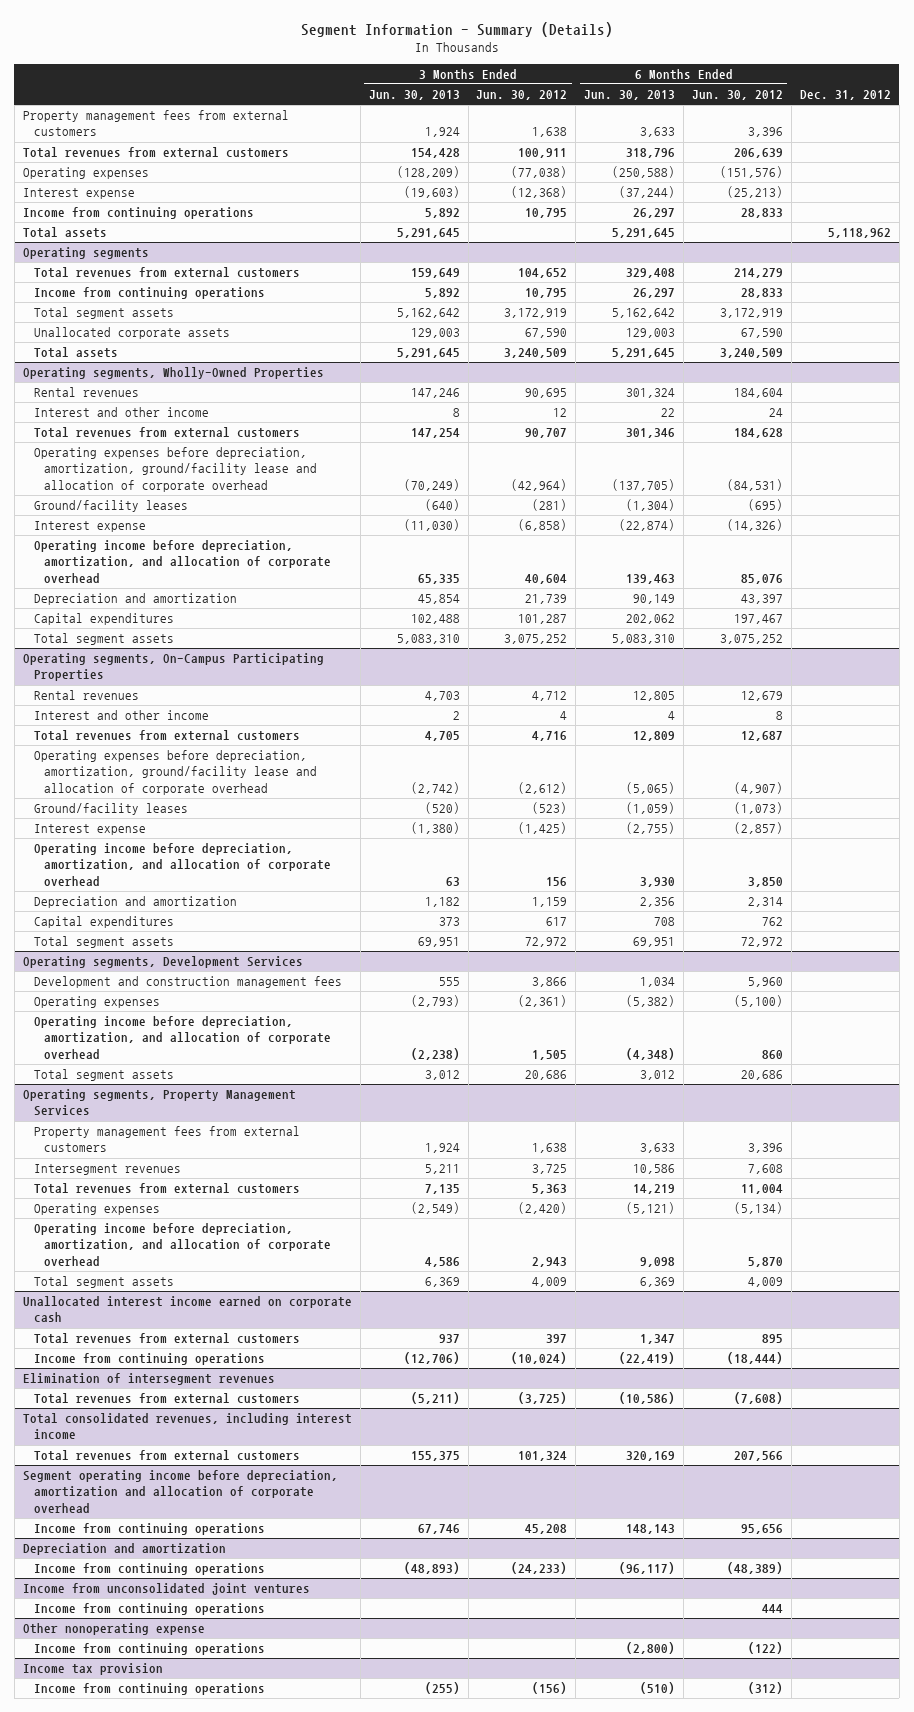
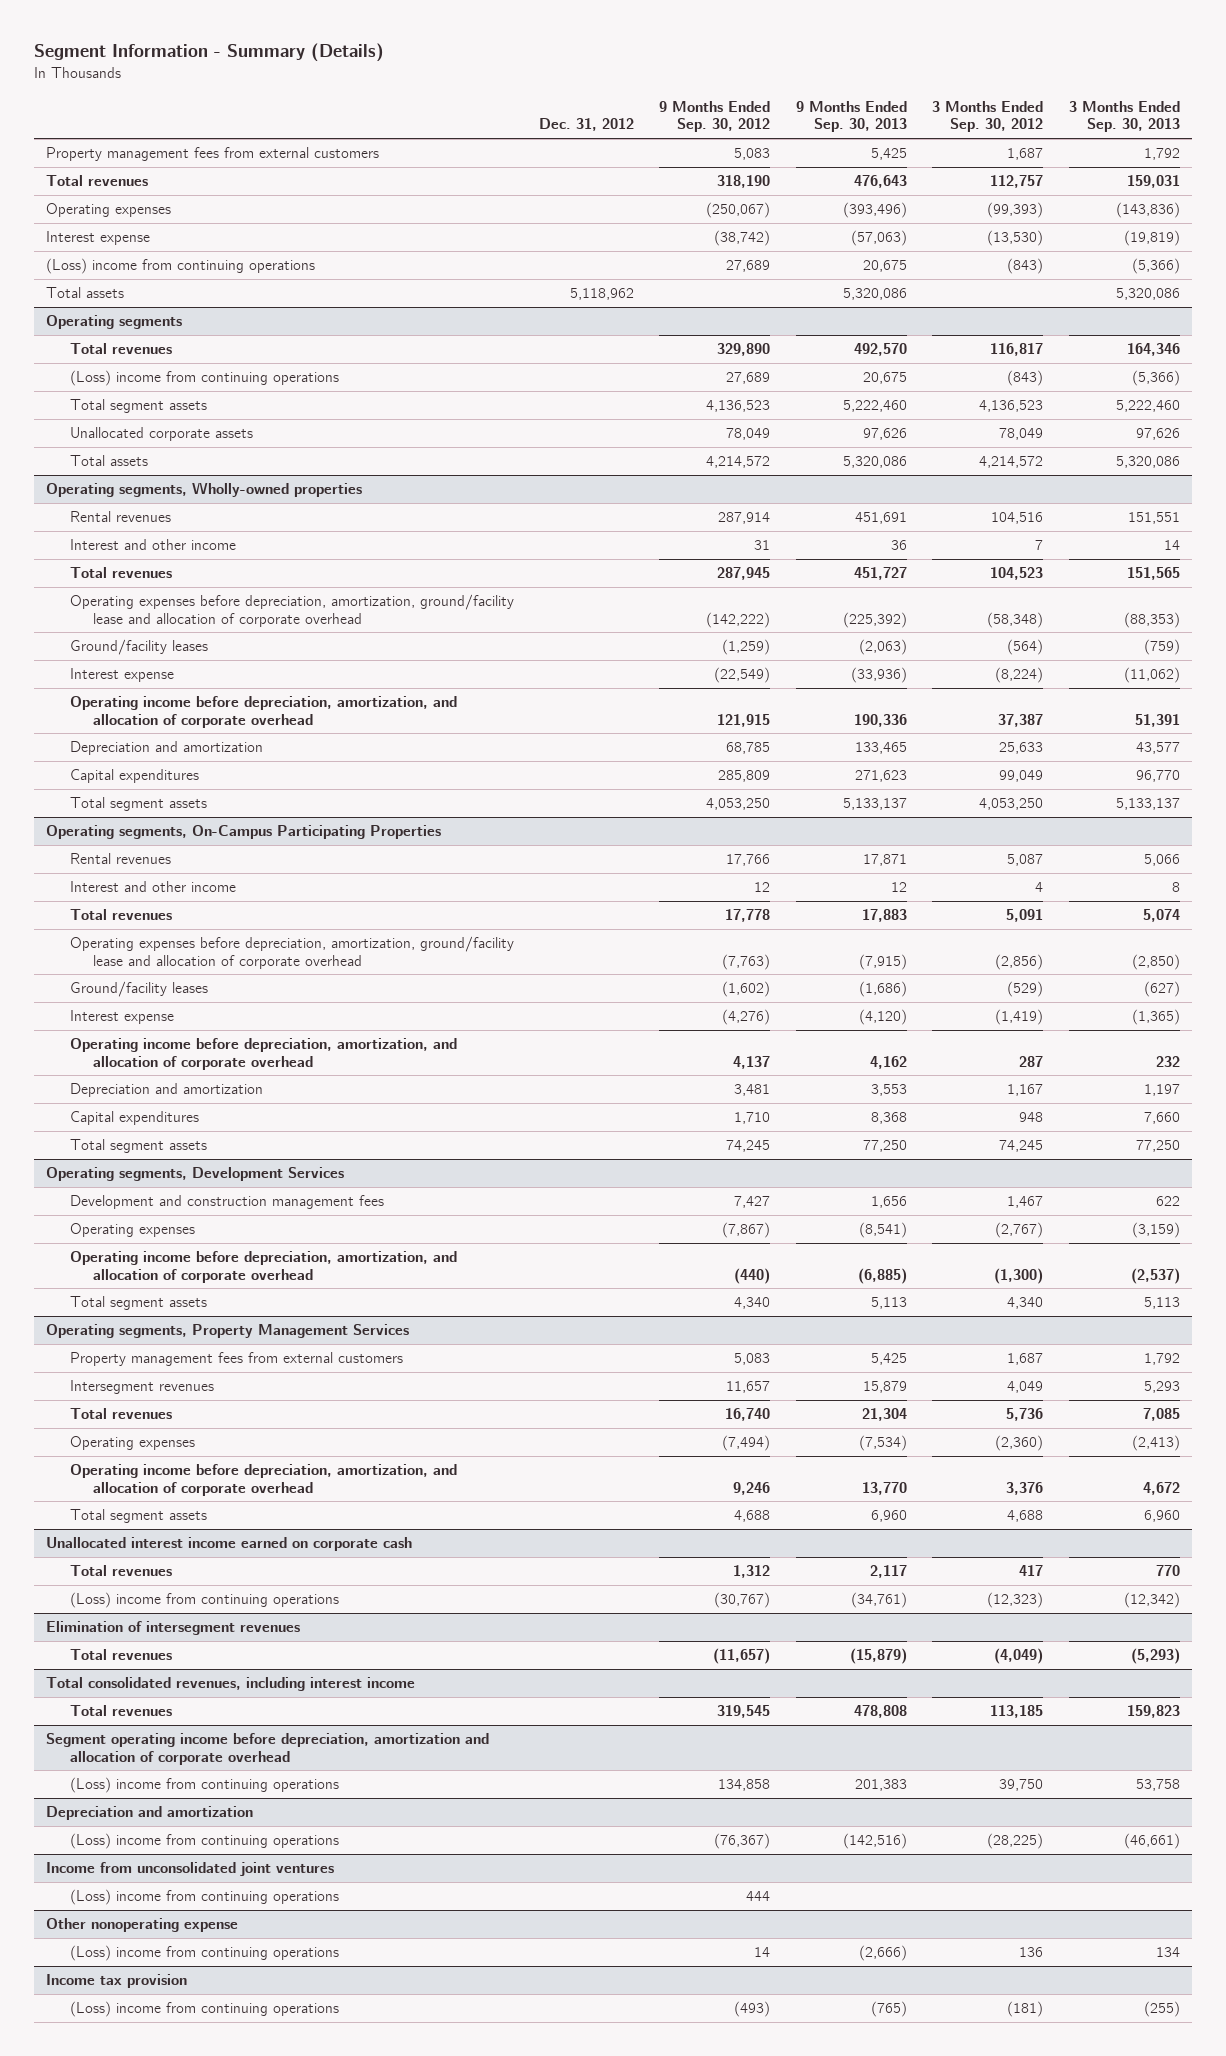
- | 3 Months Ended Jun. 30, 2013 | 3 Months Ended Jun. 30, 2012 | 6 Months Ended Jun. 30, 2013 | 6 Months Ended Jun. 30, 2012 | Dec. 31, 2012
+ | Dec. 31, 2012 | 9 Months Ended Sep. 30, 2012 | 9 Months Ended Sep. 30, 2013 | 3 Months Ended Sep. 30, 2012 | 3 Months Ended Sep. 30, 2013
- Total revenues from external customers | 154,428 | 100,911 | 318,796 | 206,639 |
+ Total revenues | | 318,190 | 476,643 | 112,757 | 159,031
- Income from continuing operations | 5,892 | 10,795 | 26,297 | 28,833 |
+ (Loss) income from continuing operations | | 27,689 | 20,675 | (843) | (5,366)
@ Operating segments
- Total revenues from external customers | 159,649 | 104,652 | 329,408 | 214,279 |
- Income from continuing operations | 5,892 | 10,795 | 26,297 | 28,833 |
+ Total revenues | | 329,890 | 492,570 | 116,817 | 164,346
+ (Loss) income from continuing operations | | 27,689 | 20,675 | (843) | (5,366)
- Operating segments, Wholly-Owned Properties
+ Operating segments, Wholly-owned properties
- Total revenues from external customers | 147,254 | 90,707 | 301,346 | 184,628 |
+ Total revenues | | 287,945 | 451,727 | 104,523 | 151,565
@ Operating segments, On-Campus Participating Properties
- Total revenues from external customers | 4,705 | 4,716 | 12,809 | 12,687 |
+ Total revenues | | 17,778 | 17,883 | 5,091 | 5,074
@ Operating segments, Property Management Services
- Total revenues from external customers | 7,135 | 5,363 | 14,219 | 11,004 |
+ Total revenues | | 16,740 | 21,304 | 5,736 | 7,085
@ Unallocated interest income earned on corporate cash
- Total revenues from external customers | 937 | 397 | 1,347 | 895 |
- Income from continuing operations | (12,706) | (10,024) | (22,419) | (18,444) |
+ Total revenues | | 1,312 | 2,117 | 417 | 770
+ (Loss) income from continuing operations | | (30,767) | (34,761) | (12,323) | (12,342)
@ Elimination of intersegment revenues
- Total revenues from external customers | (5,211) | (3,725) | (10,586) | (7,608) |
+ Total revenues | | (11,657) | (15,879) | (4,049) | (5,293)
@ Total consolidated revenues, including interest income
- Total revenues from external customers | 155,375 | 101,324 | 320,169 | 207,566 |
+ Total revenues | | 319,545 | 478,808 | 113,185 | 159,823
@ Segment operating income before depreciation, amortization and allocation of corporate overhead
- Income from continuing operations | 67,746 | 45,208 | 148,143 | 95,656 |
+ (Loss) income from continuing operations | | 134,858 | 201,383 | 39,750 | 53,758
@ Depreciation and amortization
- Income from continuing operations | (48,893) | (24,233) | (96,117) | (48,389) |
+ (Loss) income from continuing operations | | (76,367) | (142,516) | (28,225) | (46,661)
@ Income from unconsolidated joint ventures
- Income from continuing operations | | | | 444 |
+ (Loss) income from continuing operations | | 444 | | |
@ Other nonoperating expense
- Income from continuing operations | | | (2,800) | (122) |
+ (Loss) income from continuing operations | | 14 | (2,666) | 136 | 134
@ Income tax provision
- Income from continuing operations | (255) | (156) | (510) | (312) |
+ (Loss) income from continuing operations | | (493) | (765) | (181) | (255)

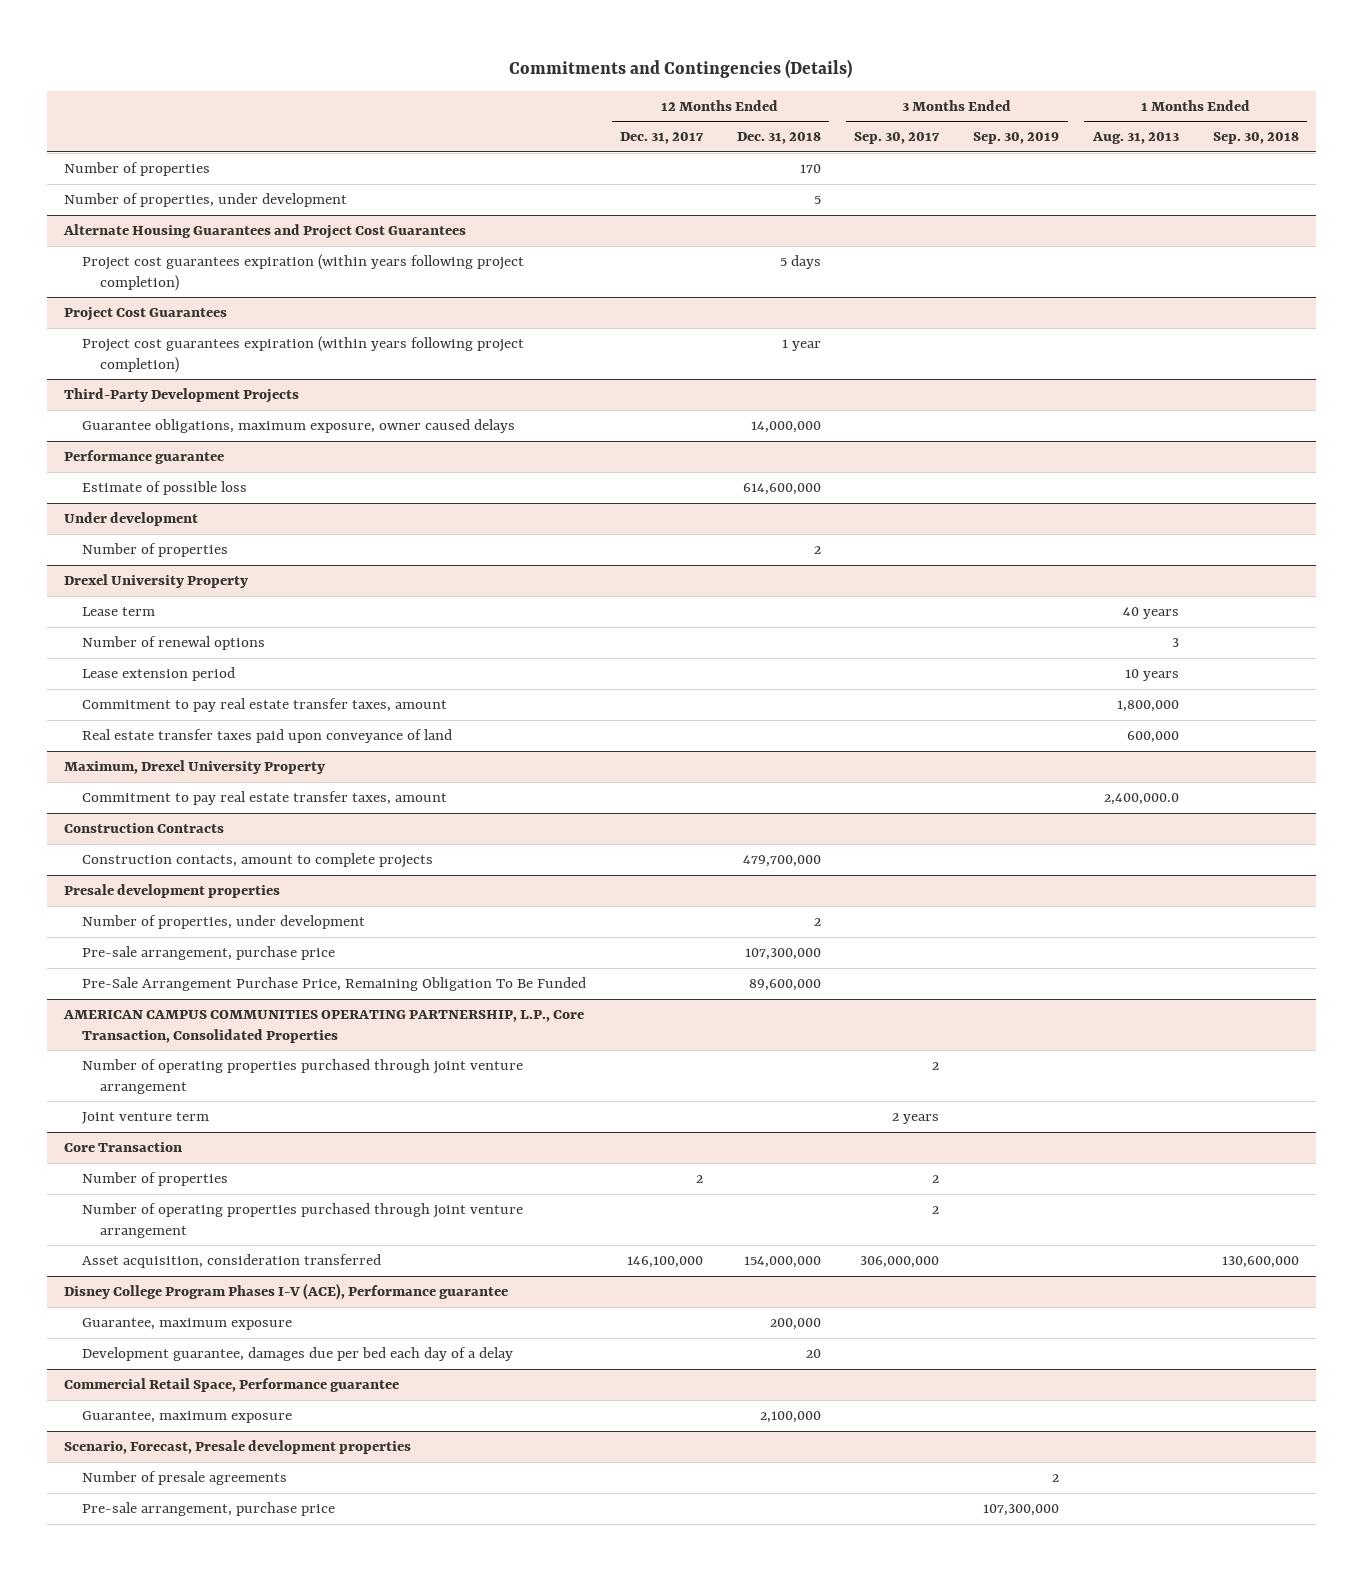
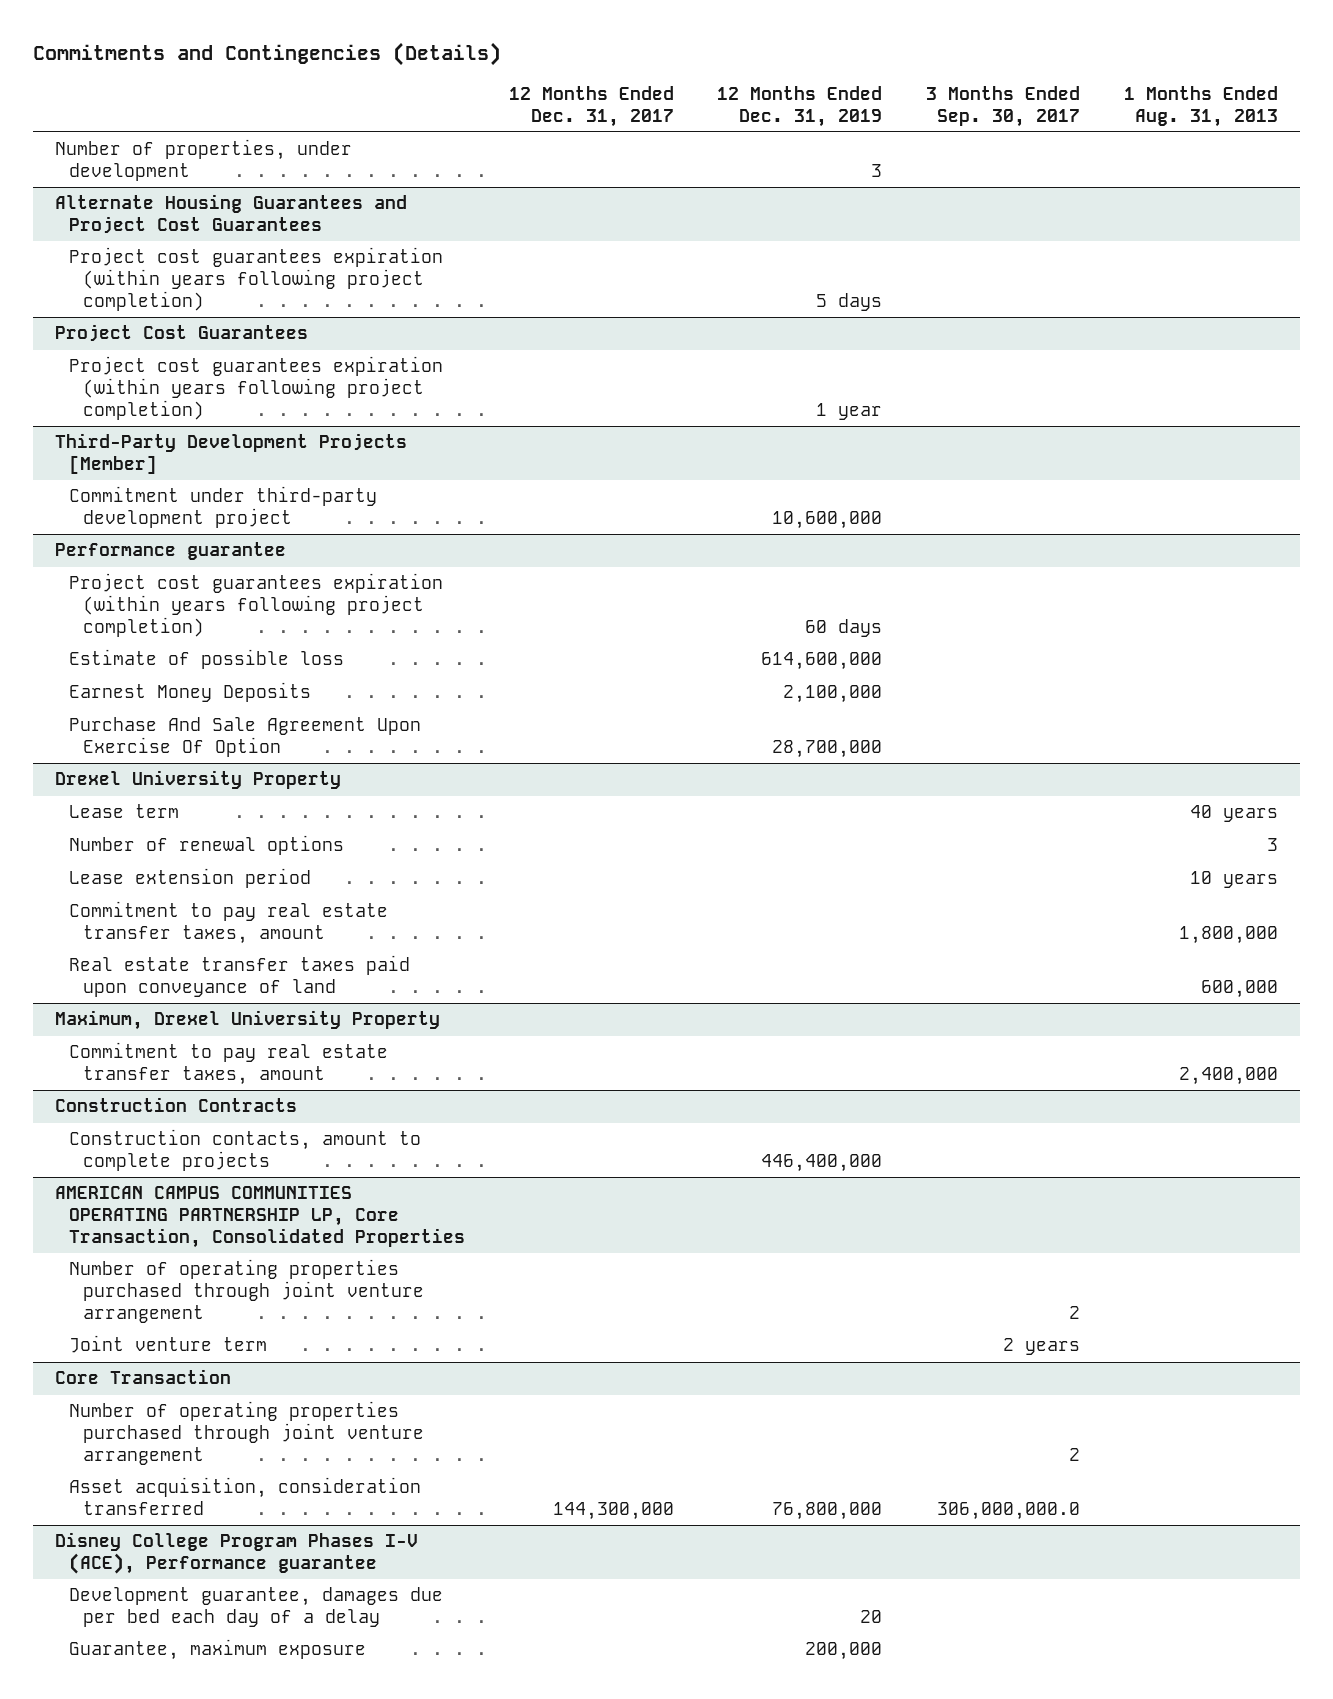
- | 12 Months Ended Dec. 31, 2017 | 12 Months Ended Dec. 31, 2018 | 3 Months Ended Sep. 30, 2017 | 3 Months Ended Sep. 30, 2019 | 1 Months Ended Aug. 31, 2013 | 1 Months Ended Sep. 30, 2018
+ | 12 Months Ended Dec. 31, 2017 | 12 Months Ended Dec. 31, 2019 | 3 Months Ended Sep. 30, 2017 | 1 Months Ended Aug. 31, 2013
- Number of properties | | 170 | | | |
- Third-Party Development Projects
- Guarantee obligations, maximum exposure, owner caused delays | | 14,000,000 | | | |
+ Third-Party Development Projects [Member]
+ Commitment under third-party development project | | 10,600,000 | |
@ Performance guarantee
+ Project cost guarantees expiration (within years following project completion) | | 60 days | |
- Under development
- Number of properties | | 2 | | | |
@ Performance guarantee
+ Earnest Money Deposits | | 2,100,000 | |
+ Purchase And Sale Agreement Upon Exercise Of Option | | 28,700,000 | |
@ Maximum, Drexel University Property
- Commitment to pay real estate transfer taxes, amount | | | | | 2,400,000.0 |
+ Commitment to pay real estate transfer taxes, amount | | | | 2,400,000
- Presale development properties
- Number of properties, under development | | 2 | | | |
- Pre-sale arrangement, purchase price | | 107,300,000 | | | |
- Pre-Sale Arrangement Purchase Price, Remaining Obligation To Be Funded | | 89,600,000 | | | |
- AMERICAN CAMPUS COMMUNITIES OPERATING PARTNERSHIP, L.P., Core Transaction, Consolidated Properties
+ AMERICAN CAMPUS COMMUNITIES OPERATING PARTNERSHIP LP, Core Transaction, Consolidated Properties
@ Core Transaction
- Number of properties | 2 | | 2 | | |
- Asset acquisition, consideration transferred | 146,100,000 | 154,000,000 | 306,000,000 | | | 130,600,000
+ Asset acquisition, consideration transferred | 144,300,000 | 76,800,000 | 306,000,000.0 |
- Commercial Retail Space, Performance guarantee
- Guarantee, maximum exposure | | 2,100,000 | | | |
- Scenario, Forecast, Presale development properties
- Number of presale agreements | | | | 2 | |
- Pre-sale arrangement, purchase price | | | | 107,300,000 | |
@ Disney College Program Phases I-V (ACE), Performance guarantee
moved down: Guarantee, maximum exposure | | 200,000 | |

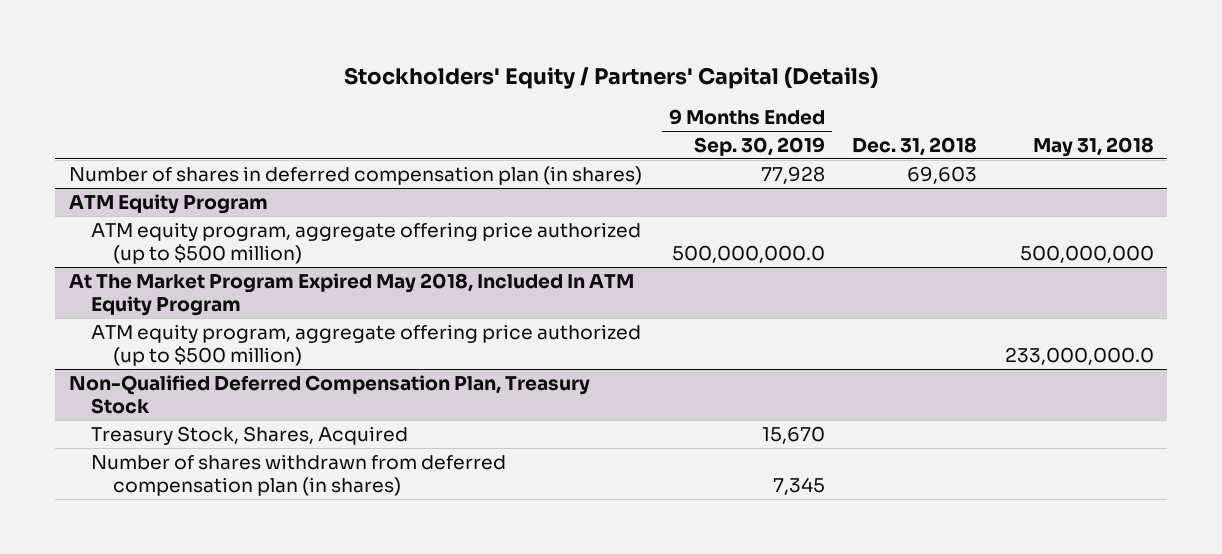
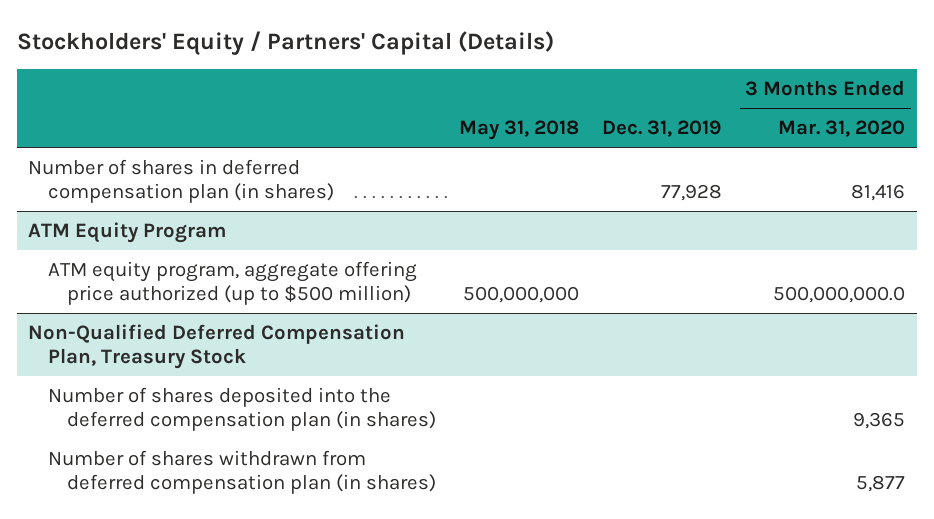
- | 9 Months Ended Sep. 30, 2019 | Dec. 31, 2018 | May 31, 2018
+ | May 31, 2018 | Dec. 31, 2019 | 3 Months Ended Mar. 31, 2020
- At The Market Program Expired May 2018, Included In ATM Equity Program
- ATM equity program, aggregate offering price authorized (up to $500 million) | | | 233,000,000.0
@ Non-Qualified Deferred Compensation Plan, Treasury Stock
- Treasury Stock, Shares, Acquired | 15,670 | |
+ Number of shares deposited into the deferred compensation plan (in shares) | | | 9,365

